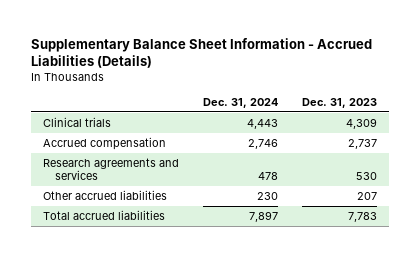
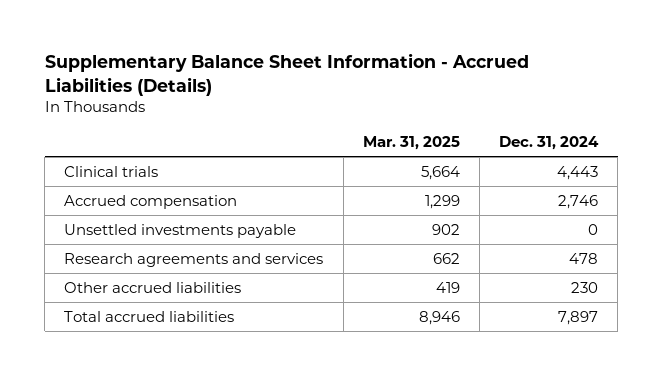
- | Dec. 31, 2024 | Dec. 31, 2023
+ | Mar. 31, 2025 | Dec. 31, 2024
+ Unsettled investments payable | 902 | 0

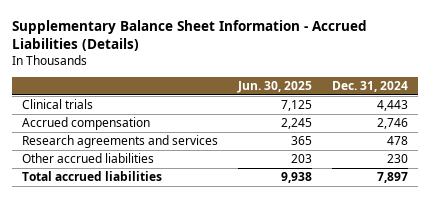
- | Mar. 31, 2025 | Dec. 31, 2024
+ | Jun. 30, 2025 | Dec. 31, 2024
- Unsettled investments payable | 902 | 0

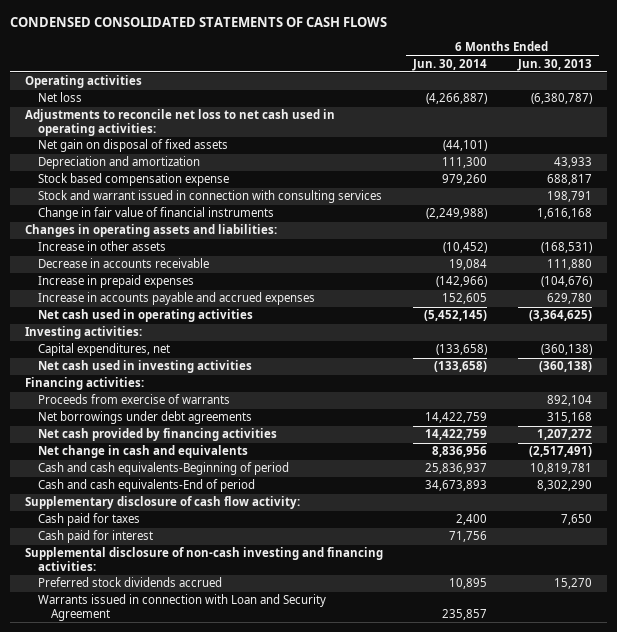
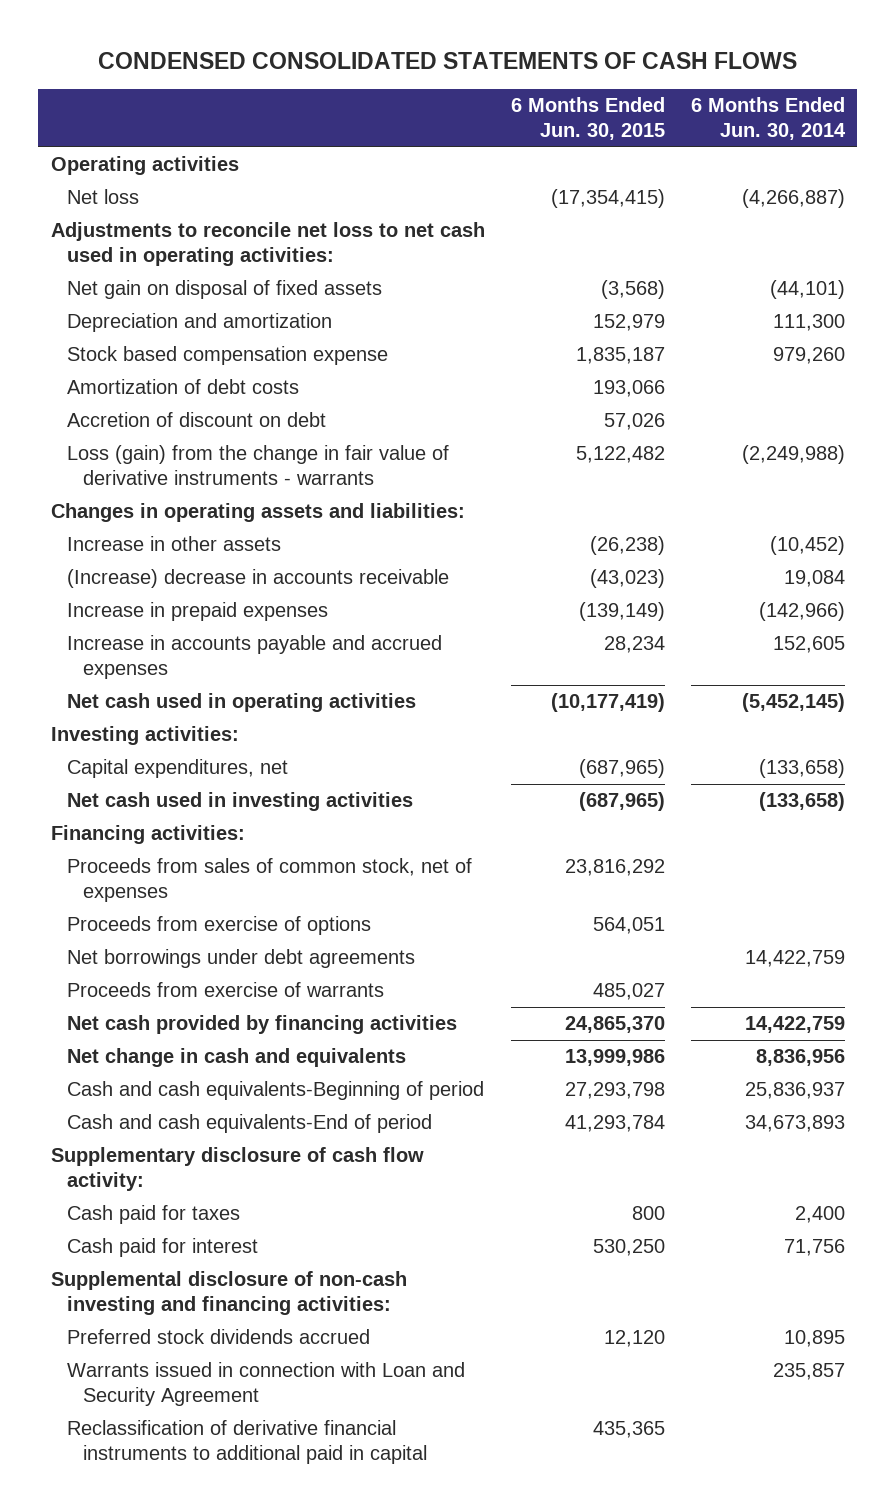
- | 6 Months Ended Jun. 30, 2014 | 6 Months Ended Jun. 30, 2013
+ | 6 Months Ended Jun. 30, 2015 | 6 Months Ended Jun. 30, 2014
- Stock and warrant issued in connection with consulting services | | 198,791
- Change in fair value of financial instruments | (2,249,988) | 1,616,168
+ Amortization of debt costs | 193,066 |
+ Accretion of discount on debt | 57,026 |
+ Loss (gain) from the change in fair value of derivative instruments - warrants | 5,122,482 | (2,249,988)
- Decrease in accounts receivable | 19,084 | 111,880
+ (Increase) decrease in accounts receivable | (43,023) | 19,084
+ Proceeds from sales of common stock, net of expenses | 23,816,292 |
+ Proceeds from exercise of options | 564,051 |
moved down: Proceeds from exercise of warrants | 485,027 |
+ Reclassification of derivative financial instruments to additional paid in capital | 435,365 |

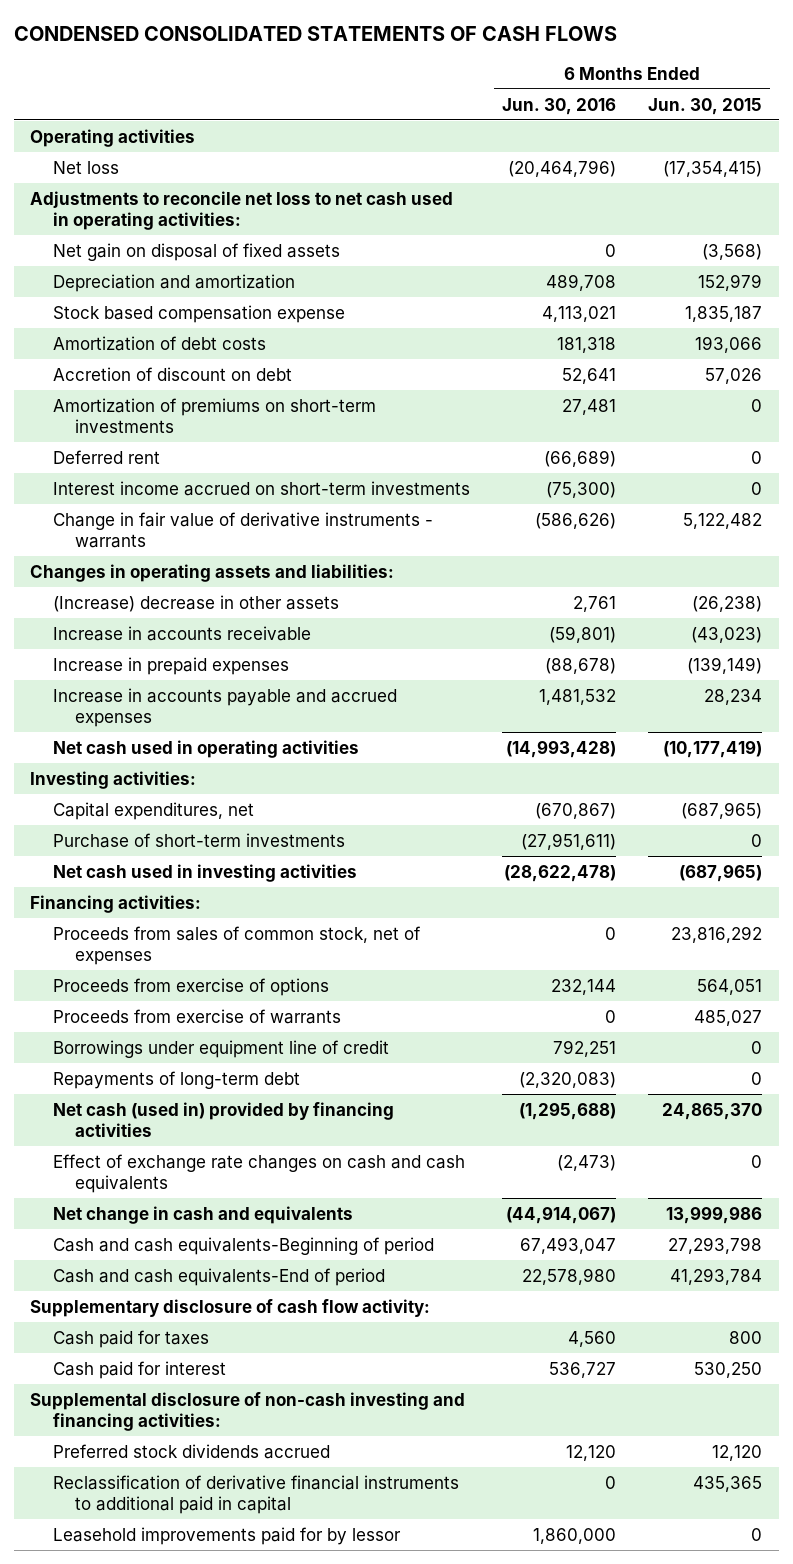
- | 6 Months Ended Jun. 30, 2015 | 6 Months Ended Jun. 30, 2014
+ | 6 Months Ended Jun. 30, 2016 | 6 Months Ended Jun. 30, 2015
- Loss (gain) from the change in fair value of derivative instruments - warrants | 5,122,482 | (2,249,988)
+ Amortization of premiums on short-term investments | 27,481 | 0
+ Deferred rent | (66,689) | 0
+ Interest income accrued on short-term investments | (75,300) | 0
+ Change in fair value of derivative instruments - warrants | (586,626) | 5,122,482
- Increase in other assets | (26,238) | (10,452)
- (Increase) decrease in accounts receivable | (43,023) | 19,084
+ (Increase) decrease in other assets | 2,761 | (26,238)
+ Increase in accounts receivable | (59,801) | (43,023)
+ Purchase of short-term investments | (27,951,611) | 0
- Net borrowings under debt agreements | | 14,422,759
- Net cash provided by financing activities | 24,865,370 | 14,422,759
+ Borrowings under equipment line of credit | 792,251 | 0
+ Repayments of long-term debt | (2,320,083) | 0
+ Net cash (used in) provided by financing activities | (1,295,688) | 24,865,370
+ Effect of exchange rate changes on cash and cash equivalents | (2,473) | 0
- Warrants issued in connection with Loan and Security Agreement | | 235,857
+ Leasehold improvements paid for by lessor | 1,860,000 | 0

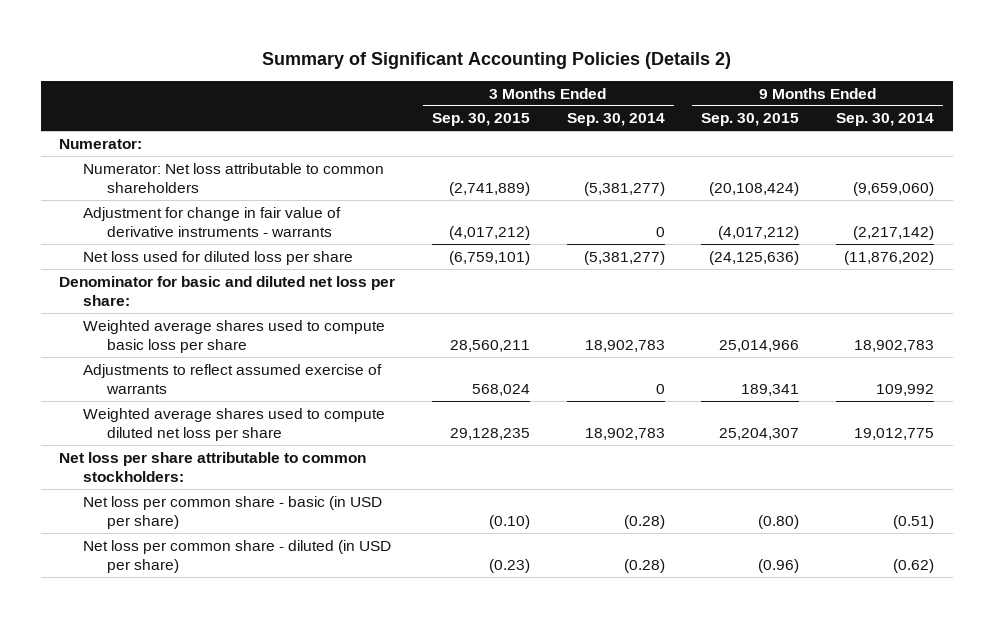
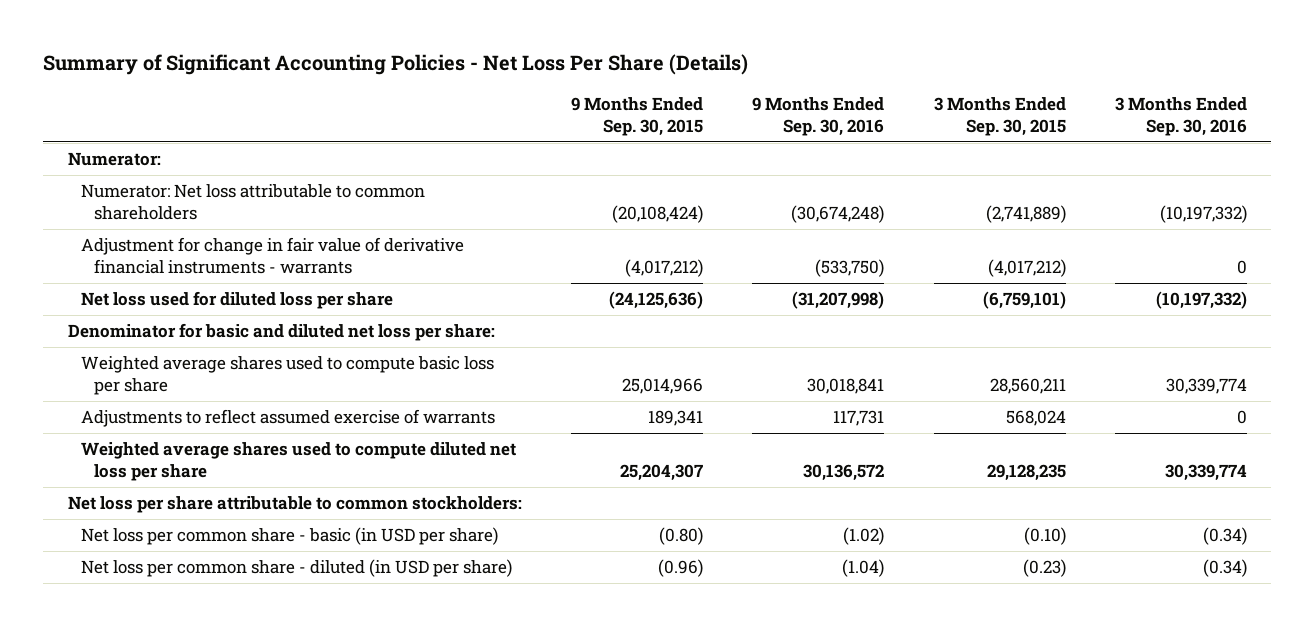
- Summary of Significant Accounting Policies (Details 2)
+ Summary of Significant Accounting Policies - Net Loss Per Share (Details)
- | 3 Months Ended Sep. 30, 2015 | 3 Months Ended Sep. 30, 2014 | 9 Months Ended Sep. 30, 2015 | 9 Months Ended Sep. 30, 2014
+ | 9 Months Ended Sep. 30, 2015 | 9 Months Ended Sep. 30, 2016 | 3 Months Ended Sep. 30, 2015 | 3 Months Ended Sep. 30, 2016
- Adjustment for change in fair value of derivative instruments - warrants | (4,017,212) | 0 | (4,017,212) | (2,217,142)
+ Adjustment for change in fair value of derivative financial instruments - warrants | (4,017,212) | (533,750) | (4,017,212) | 0

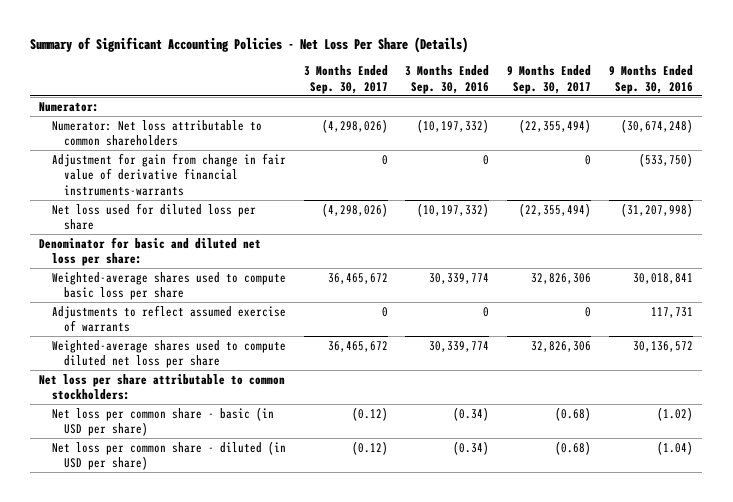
- | 9 Months Ended Sep. 30, 2015 | 9 Months Ended Sep. 30, 2016 | 3 Months Ended Sep. 30, 2015 | 3 Months Ended Sep. 30, 2016
+ | 3 Months Ended Sep. 30, 2017 | 3 Months Ended Sep. 30, 2016 | 9 Months Ended Sep. 30, 2017 | 9 Months Ended Sep. 30, 2016
- Adjustment for change in fair value of derivative financial instruments - warrants | (4,017,212) | (533,750) | (4,017,212) | 0
+ Adjustment for gain from change in fair value of derivative financial instruments-warrants | 0 | 0 | 0 | (533,750)
- Weighted average shares used to compute basic loss per share | 25,014,966 | 30,018,841 | 28,560,211 | 30,339,774
+ Weighted-average shares used to compute basic loss per share | 36,465,672 | 30,339,774 | 32,826,306 | 30,018,841
- Weighted average shares used to compute diluted net loss per share | 25,204,307 | 30,136,572 | 29,128,235 | 30,339,774
+ Weighted-average shares used to compute diluted net loss per share | 36,465,672 | 30,339,774 | 32,826,306 | 30,136,572

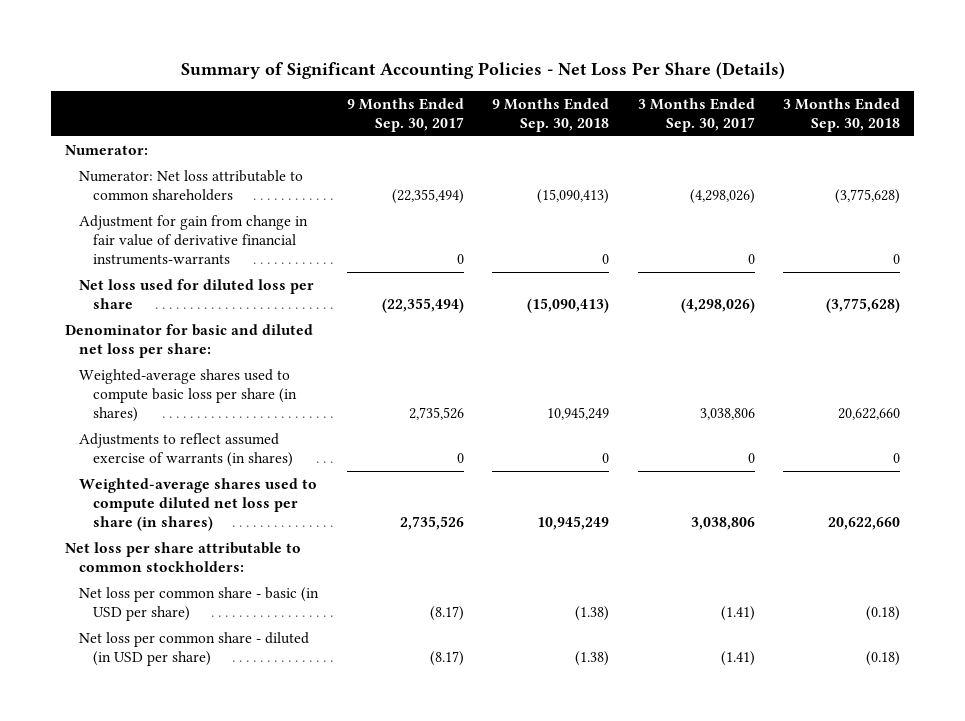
- | 3 Months Ended Sep. 30, 2017 | 3 Months Ended Sep. 30, 2016 | 9 Months Ended Sep. 30, 2017 | 9 Months Ended Sep. 30, 2016
+ | 9 Months Ended Sep. 30, 2017 | 9 Months Ended Sep. 30, 2018 | 3 Months Ended Sep. 30, 2017 | 3 Months Ended Sep. 30, 2018
- Weighted-average shares used to compute basic loss per share | 36,465,672 | 30,339,774 | 32,826,306 | 30,018,841
- Adjustments to reflect assumed exercise of warrants | 0 | 0 | 0 | 117,731
- Weighted-average shares used to compute diluted net loss per share | 36,465,672 | 30,339,774 | 32,826,306 | 30,136,572
+ Weighted-average shares used to compute basic loss per share (in shares) | 2,735,526 | 10,945,249 | 3,038,806 | 20,622,660
+ Adjustments to reflect assumed exercise of warrants (in shares) | 0 | 0 | 0 | 0
+ Weighted-average shares used to compute diluted net loss per share (in shares) | 2,735,526 | 10,945,249 | 3,038,806 | 20,622,660
- Net loss per common share - basic (in USD per share) | (0.12) | (0.34) | (0.68) | (1.02)
- Net loss per common share - diluted (in USD per share) | (0.12) | (0.34) | (0.68) | (1.04)
+ Net loss per common share - basic (in USD per share) | (8.17) | (1.38) | (1.41) | (0.18)
+ Net loss per common share - diluted (in USD per share) | (8.17) | (1.38) | (1.41) | (0.18)

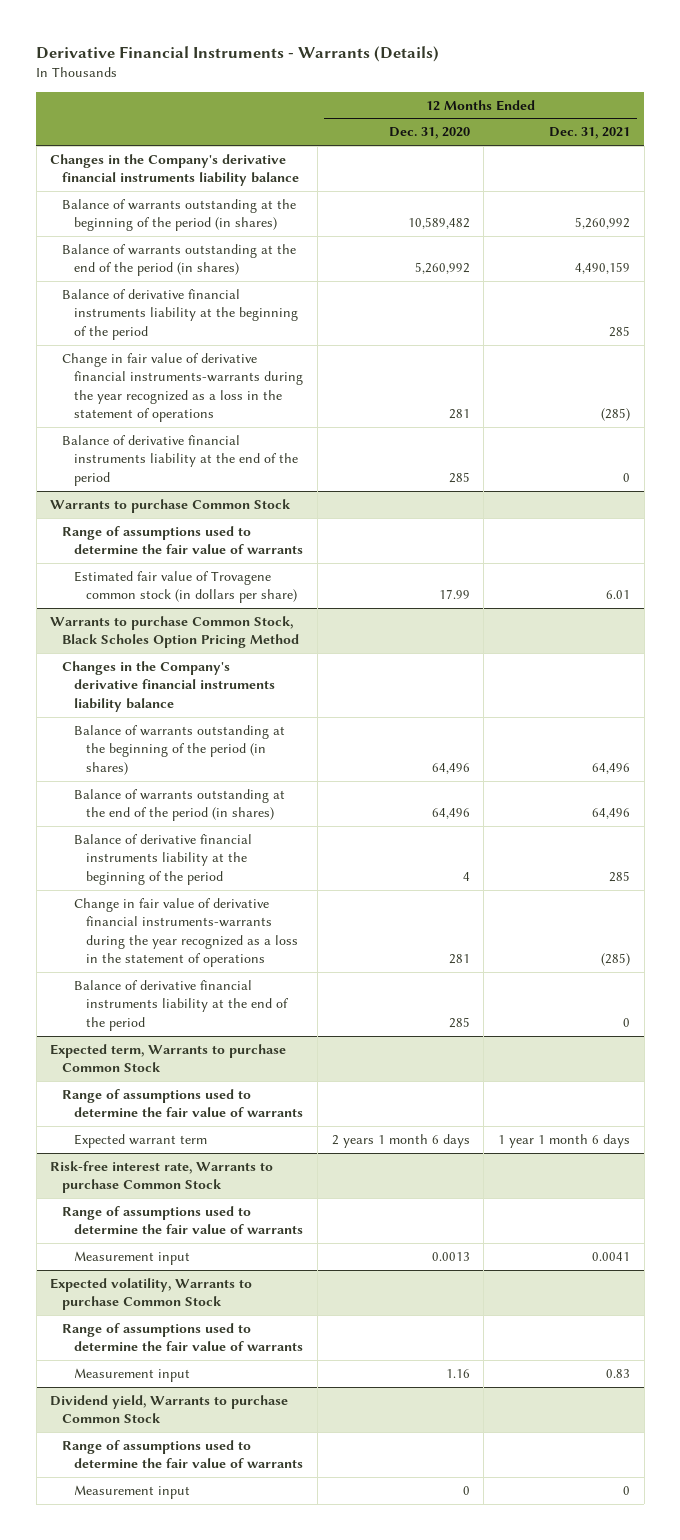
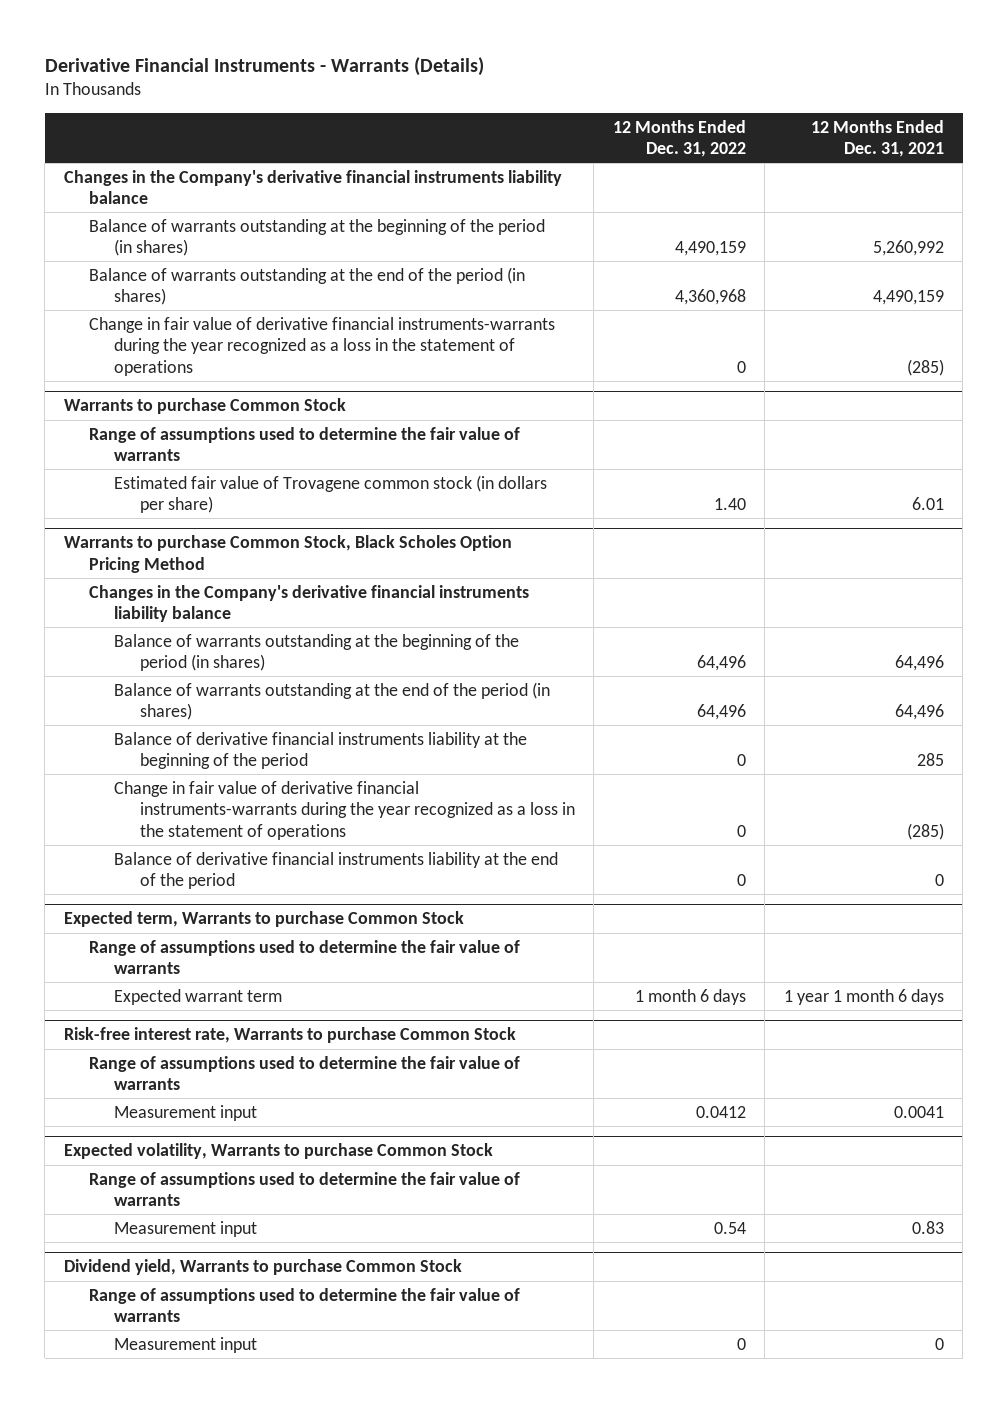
- | 12 Months Ended Dec. 31, 2020 | 12 Months Ended Dec. 31, 2021
+ | 12 Months Ended Dec. 31, 2022 | 12 Months Ended Dec. 31, 2021
- Balance of derivative financial instruments liability at the beginning of the period | | 285
- Balance of derivative financial instruments liability at the end of the period | 285 | 0

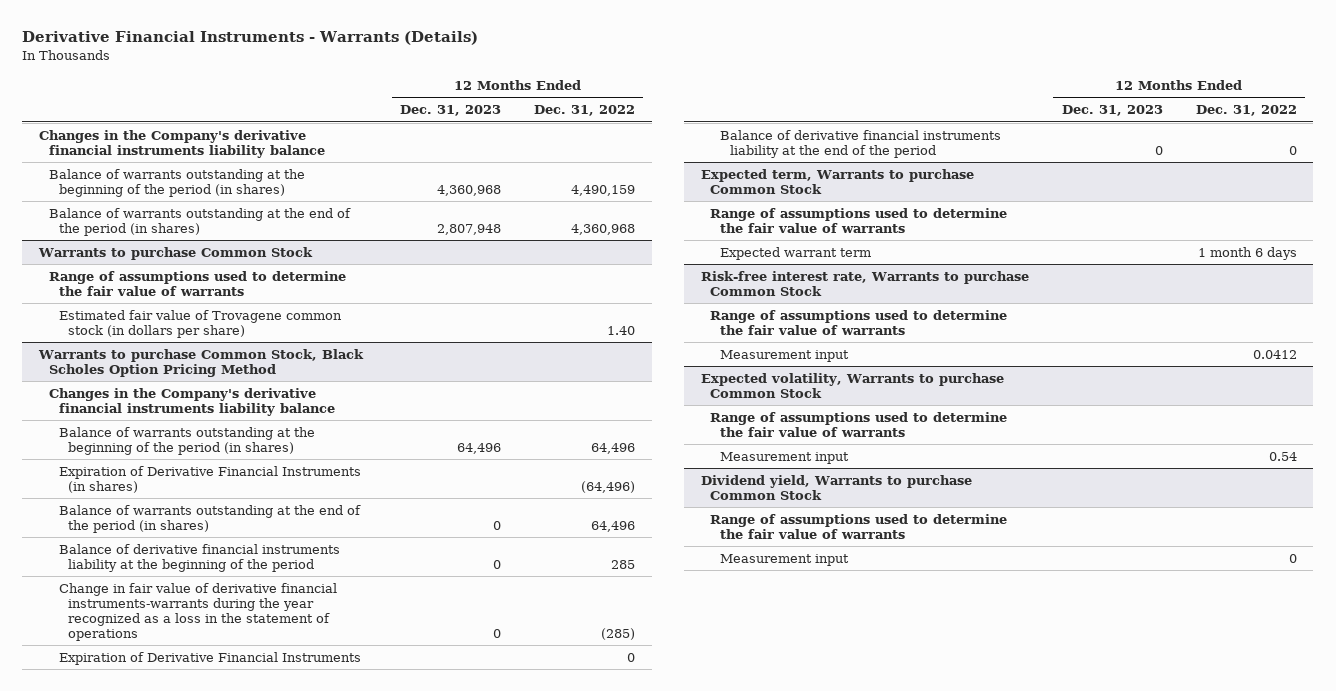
- | 12 Months Ended Dec. 31, 2022 | 12 Months Ended Dec. 31, 2021
+ | 12 Months Ended Dec. 31, 2023 | 12 Months Ended Dec. 31, 2022
- Change in fair value of derivative financial instruments-warrants during the year recognized as a loss in the statement of operations | 0 | (285)
@ Warrants to purchase Common Stock, Black Scholes Option Pricing Method
+ Expiration of Derivative Financial Instruments (in shares) | | (64,496)
- Balance of derivative financial instruments liability at the beginning of the period | 0 | 285
- Change in fair value of derivative financial instruments-warrants during the year recognized as a loss in the statement of operations | 0 | (285)
+ Balance of derivative financial instruments liability at the beginning of the period | 0 | 285
+ Change in fair value of derivative financial instruments-warrants during the year recognized as a loss in the statement of operations | 0 | (285)
+ Expiration of Derivative Financial Instruments | | 0

